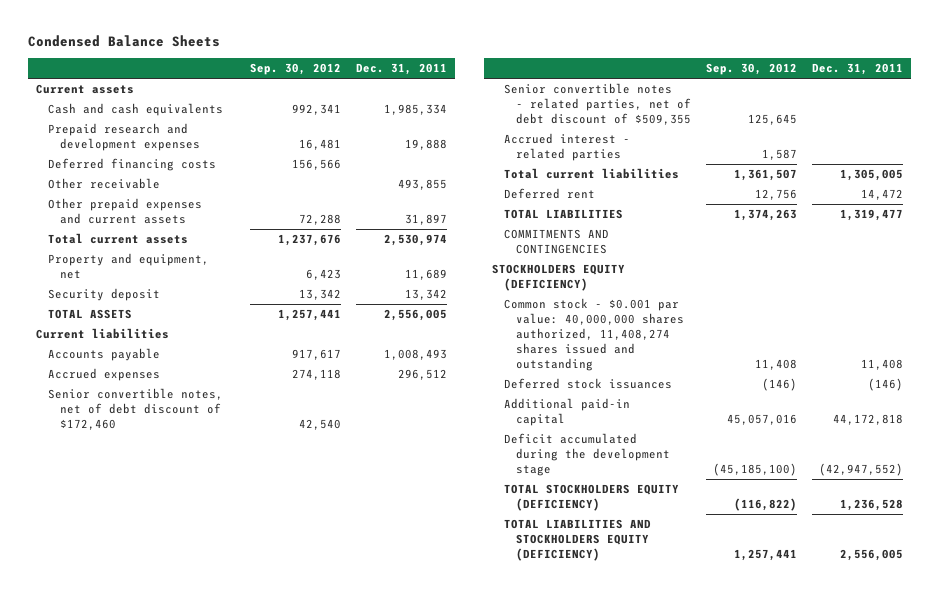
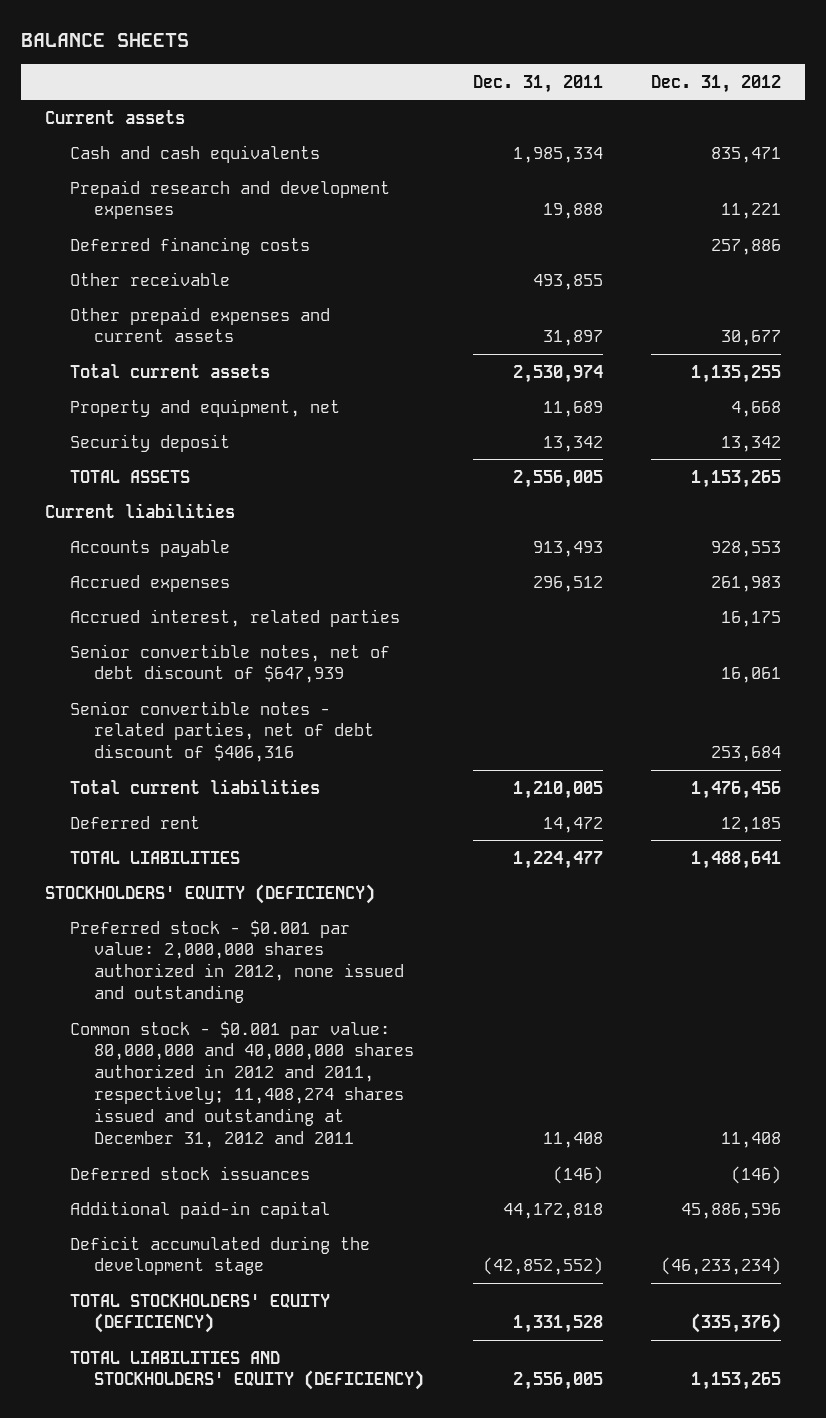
- Condensed Balance Sheets
+ BALANCE SHEETS
- | Sep. 30, 2012 | Dec. 31, 2011
+ | Dec. 31, 2011 | Dec. 31, 2012
- Accounts payable | 917,617 | 1,008,493
+ Accounts payable | 913,493 | 928,553
- Senior convertible notes, net of debt discount of $172,460 | 42,540 |
- Senior convertible notes - related parties, net of debt discount of $509,355 | 125,645 |
- Accrued interest - related parties | 1,587 |
- Total current liabilities | 1,361,507 | 1,305,005
+ Accrued interest, related parties | | 16,175
+ Senior convertible notes, net of debt discount of $647,939 | | 16,061
+ Senior convertible notes - related parties, net of debt discount of $406,316 | | 253,684
+ Total current liabilities | 1,210,005 | 1,476,456
- TOTAL LIABILITIES | 1,374,263 | 1,319,477
- COMMITMENTS AND CONTINGENCIES
- STOCKHOLDERS EQUITY (DEFICIENCY)
- Common stock - $0.001 par value: 40,000,000 shares authorized, 11,408,274 shares issued and outstanding | 11,408 | 11,408
+ TOTAL LIABILITIES | 1,224,477 | 1,488,641
+ STOCKHOLDERS' EQUITY (DEFICIENCY)
+ Preferred stock - $0.001 par value: 2,000,000 shares authorized in 2012, none issued and outstanding
+ Common stock - $0.001 par value: 80,000,000 and 40,000,000 shares authorized in 2012 and 2011, respectively; 11,408,274 shares issued and outstanding at December 31, 2012 and 2011 | 11,408 | 11,408
- Deficit accumulated during the development stage | (45,185,100) | (42,947,552)
- TOTAL STOCKHOLDERS EQUITY (DEFICIENCY) | (116,822) | 1,236,528
- TOTAL LIABILITIES AND STOCKHOLDERS EQUITY (DEFICIENCY) | 1,257,441 | 2,556,005
+ Deficit accumulated during the development stage | (42,852,552) | (46,233,234)
+ TOTAL STOCKHOLDERS' EQUITY (DEFICIENCY) | 1,331,528 | (335,376)
+ TOTAL LIABILITIES AND STOCKHOLDERS' EQUITY (DEFICIENCY) | 2,556,005 | 1,153,265

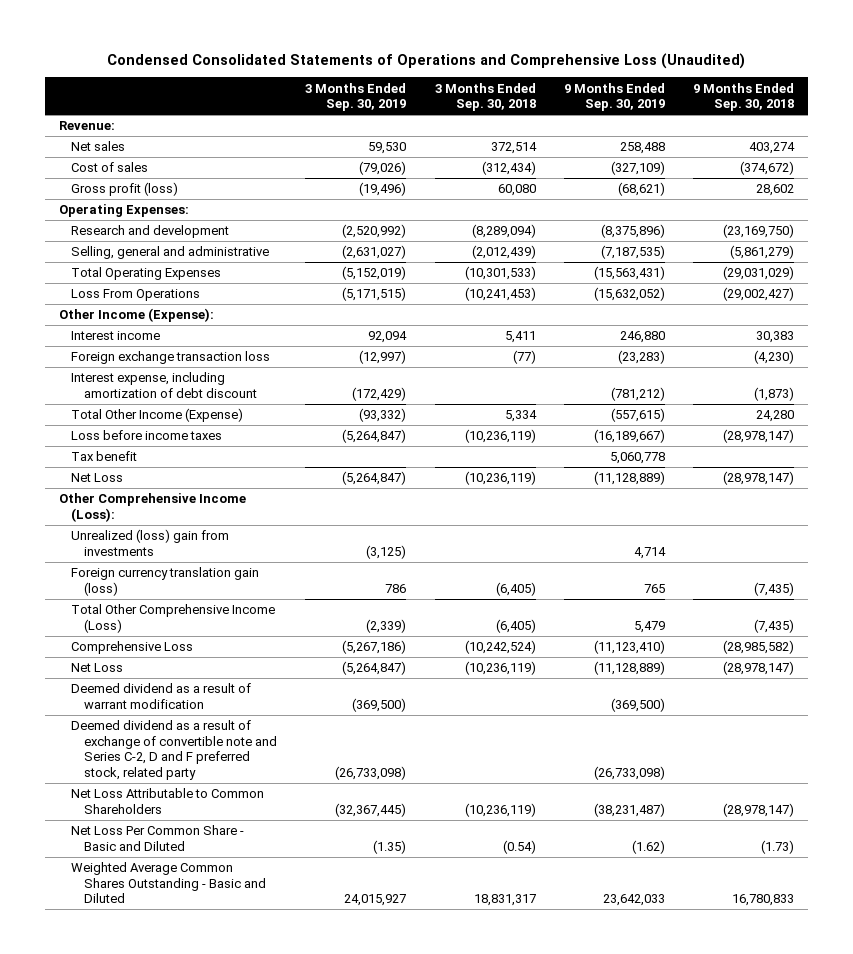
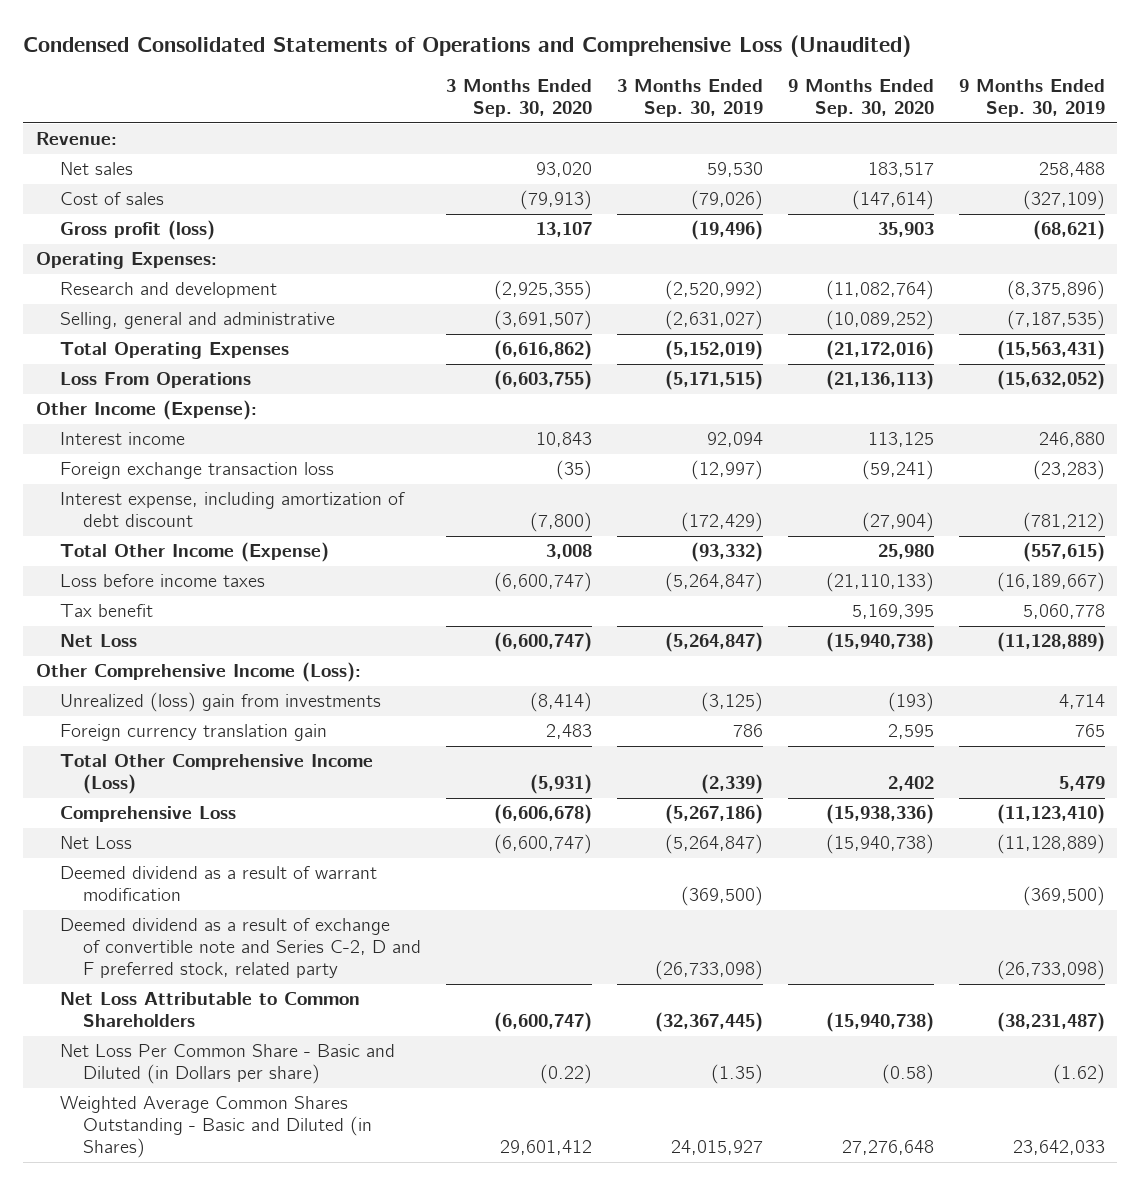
- | 3 Months Ended Sep. 30, 2019 | 3 Months Ended Sep. 30, 2018 | 9 Months Ended Sep. 30, 2019 | 9 Months Ended Sep. 30, 2018
+ | 3 Months Ended Sep. 30, 2020 | 3 Months Ended Sep. 30, 2019 | 9 Months Ended Sep. 30, 2020 | 9 Months Ended Sep. 30, 2019
- Foreign currency translation gain (loss) | 786 | (6,405) | 765 | (7,435)
+ Foreign currency translation gain | 2,483 | 786 | 2,595 | 765
- Net Loss Per Common Share - Basic and Diluted | (1.35) | (0.54) | (1.62) | (1.73)
- Weighted Average Common Shares Outstanding - Basic and Diluted | 24,015,927 | 18,831,317 | 23,642,033 | 16,780,833
+ Net Loss Per Common Share - Basic and Diluted (in Dollars per share) | (0.22) | (1.35) | (0.58) | (1.62)
+ Weighted Average Common Shares Outstanding - Basic and Diluted (in Shares) | 29,601,412 | 24,015,927 | 27,276,648 | 23,642,033

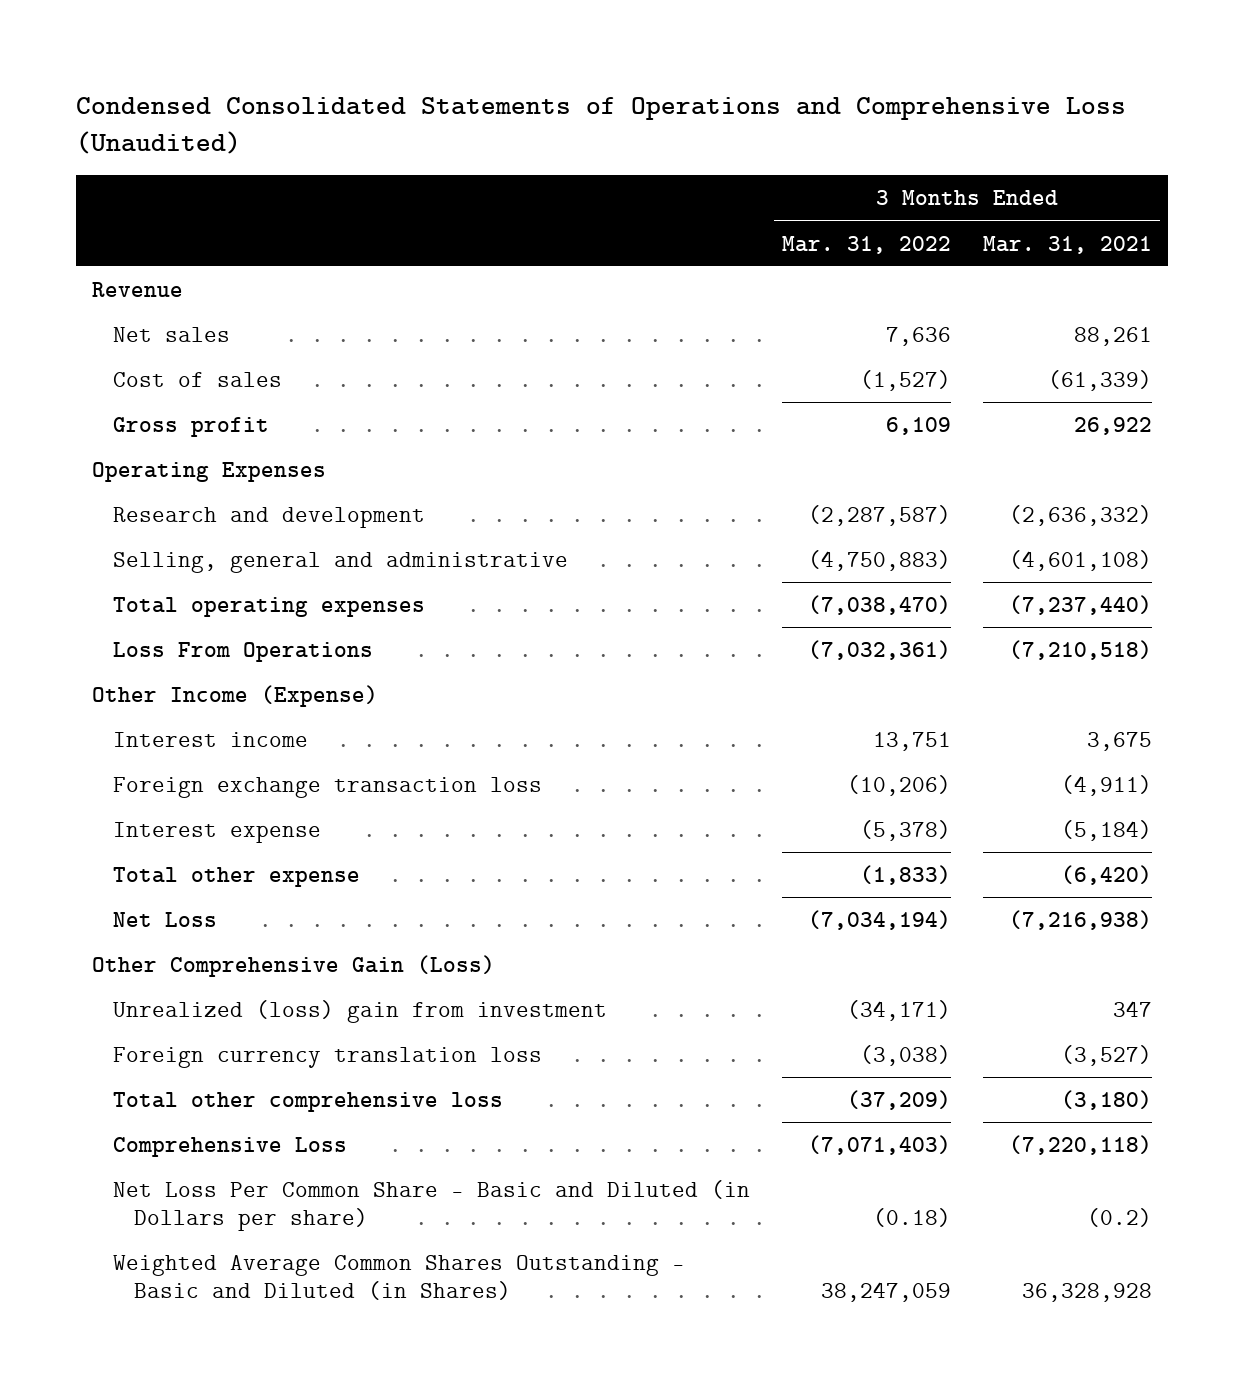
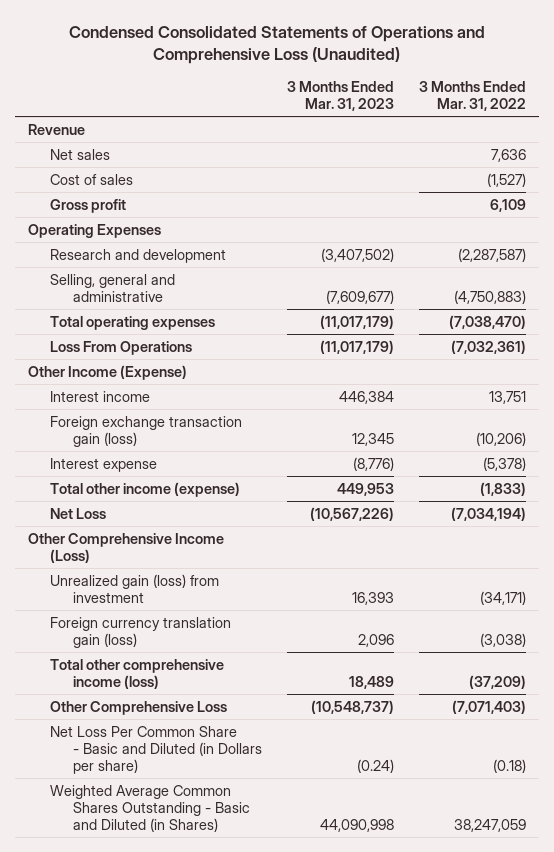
- | 3 Months Ended Mar. 31, 2022 | 3 Months Ended Mar. 31, 2021
+ | 3 Months Ended Mar. 31, 2023 | 3 Months Ended Mar. 31, 2022
- Foreign exchange transaction loss | (10,206) | (4,911)
+ Foreign exchange transaction gain (loss) | 12,345 | (10,206)
- Total other expense | (1,833) | (6,420)
+ Total other income (expense) | 449,953 | (1,833)
- Other Comprehensive Gain (Loss)
- Unrealized (loss) gain from investment | (34,171) | 347
- Foreign currency translation loss | (3,038) | (3,527)
- Total other comprehensive loss | (37,209) | (3,180)
- Comprehensive Loss | (7,071,403) | (7,220,118)
+ Other Comprehensive Income (Loss)
+ Unrealized gain (loss) from investment | 16,393 | (34,171)
+ Foreign currency translation gain (loss) | 2,096 | (3,038)
+ Total other comprehensive income (loss) | 18,489 | (37,209)
+ Other Comprehensive Loss | (10,548,737) | (7,071,403)

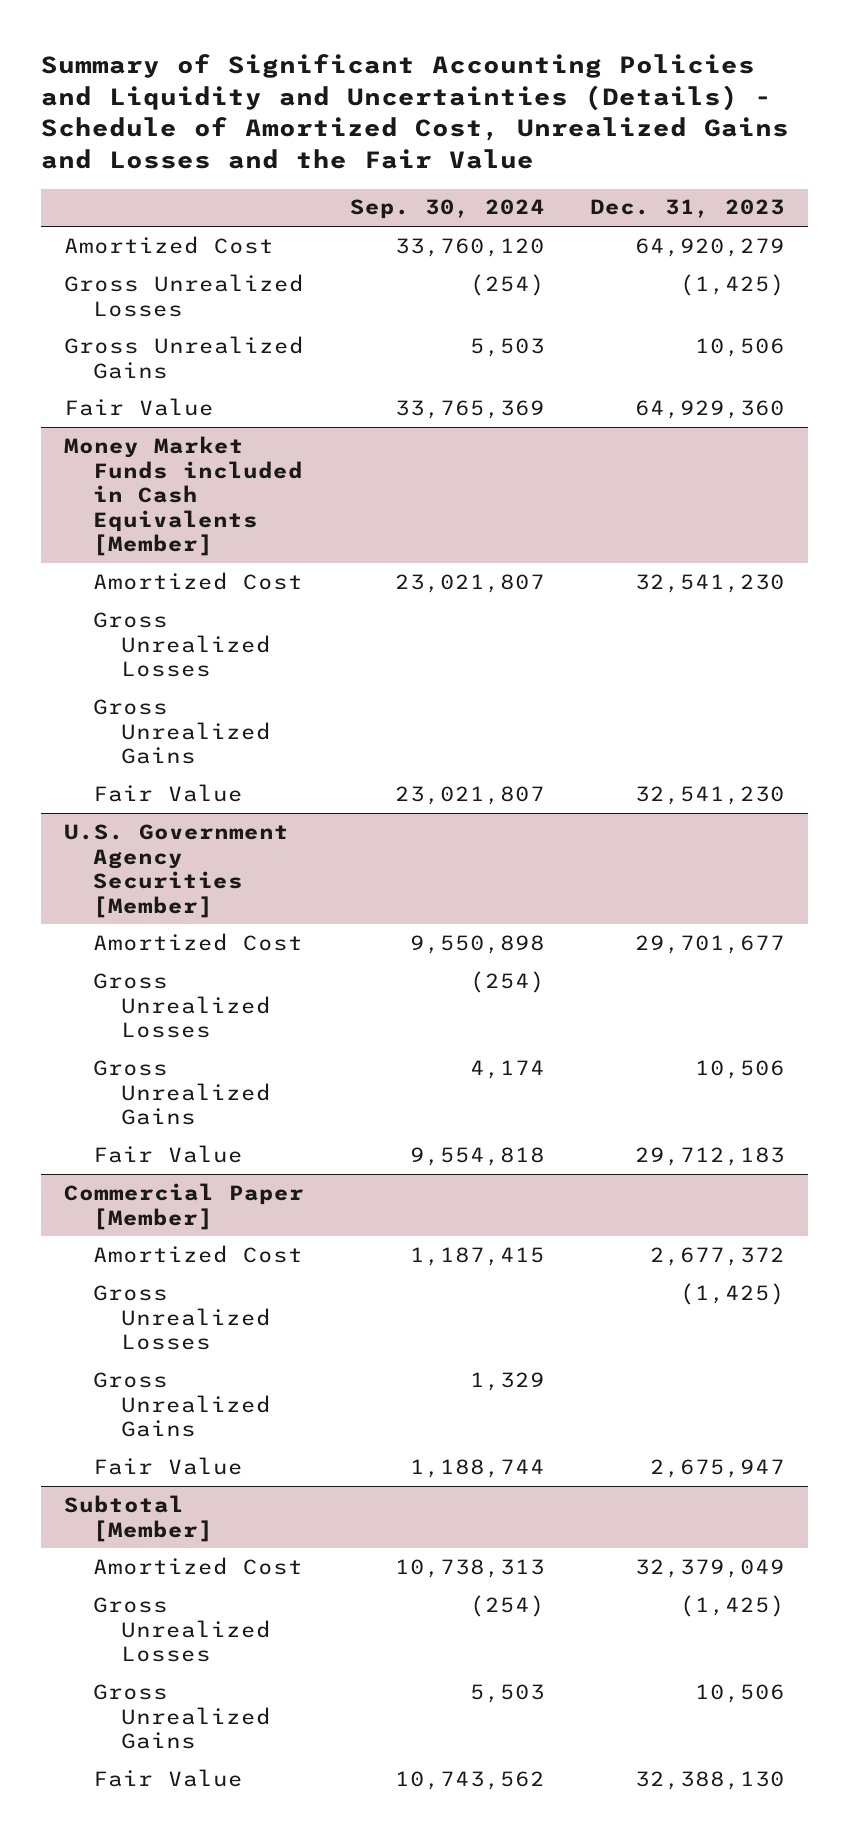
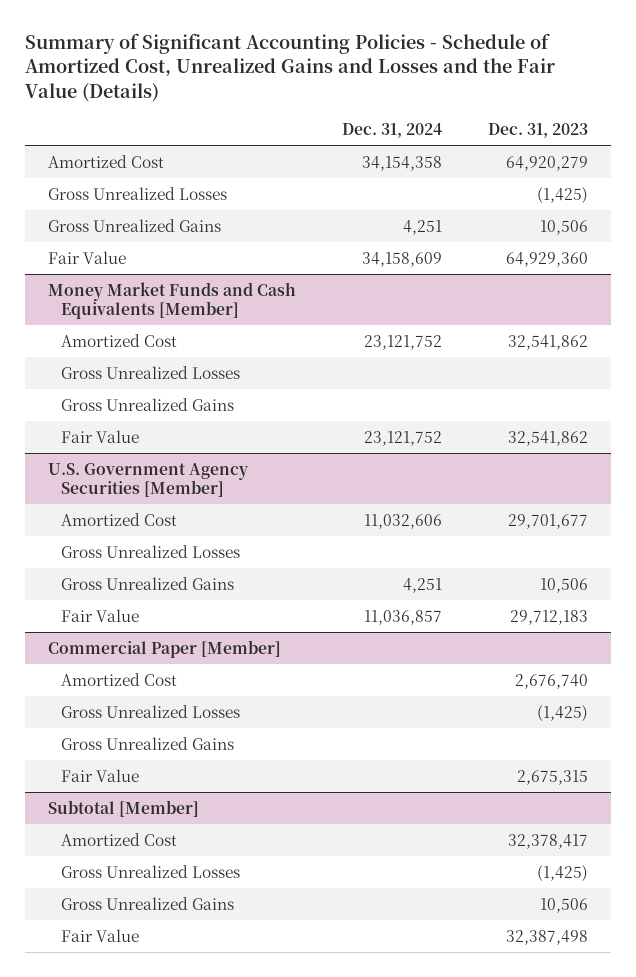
- Summary of Significant Accounting Policies and Liquidity and Uncertainties (Details) - Schedule of Amortized Cost, Unrealized Gains and Losses and the Fair Value
+ Summary of Significant Accounting Policies - Schedule of Amortized Cost, Unrealized Gains and Losses and the Fair Value (Details)
- | Sep. 30, 2024 | Dec. 31, 2023
+ | Dec. 31, 2024 | Dec. 31, 2023
- Money Market Funds included in Cash Equivalents [Member]
- Amortized Cost | 23,021,807 | 32,541,230
+ Money Market Funds and Cash Equivalents [Member]
+ Amortized Cost | 23,121,752 | 32,541,862
- Fair Value | 23,021,807 | 32,541,230
+ Fair Value | 23,121,752 | 32,541,862
@ Commercial Paper [Member]
- Amortized Cost | 1,187,415 | 2,677,372
+ Amortized Cost | | 2,676,740
- Fair Value | 1,188,744 | 2,675,947
+ Fair Value | | 2,675,315
@ Subtotal [Member]
- Amortized Cost | 10,738,313 | 32,379,049
+ Amortized Cost | | 32,378,417
- Fair Value | 10,743,562 | 32,388,130
+ Fair Value | | 32,387,498

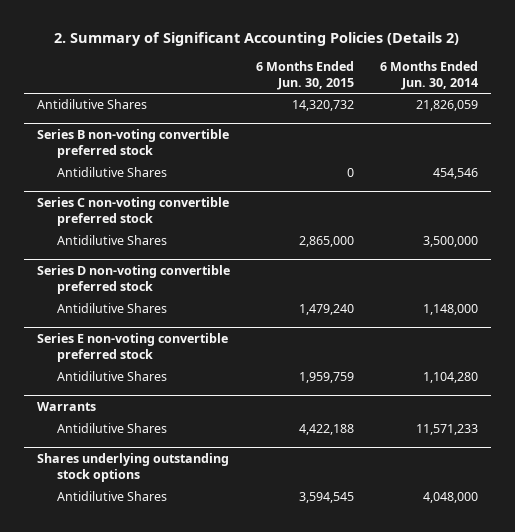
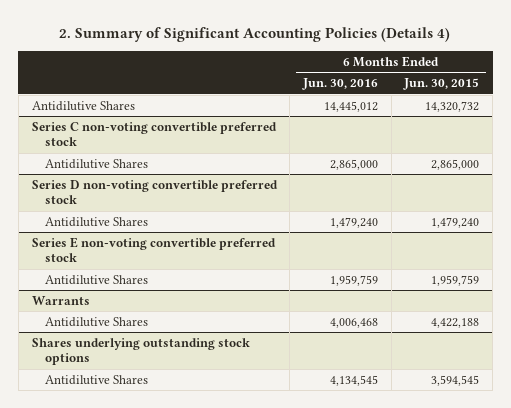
- 2. Summary of Significant Accounting Policies (Details 2)
+ 2. Summary of Significant Accounting Policies (Details 4)
- | 6 Months Ended Jun. 30, 2015 | 6 Months Ended Jun. 30, 2014
+ | 6 Months Ended Jun. 30, 2016 | 6 Months Ended Jun. 30, 2015
- Series B non-voting convertible preferred stock
- Antidilutive Shares | 0 | 454,546

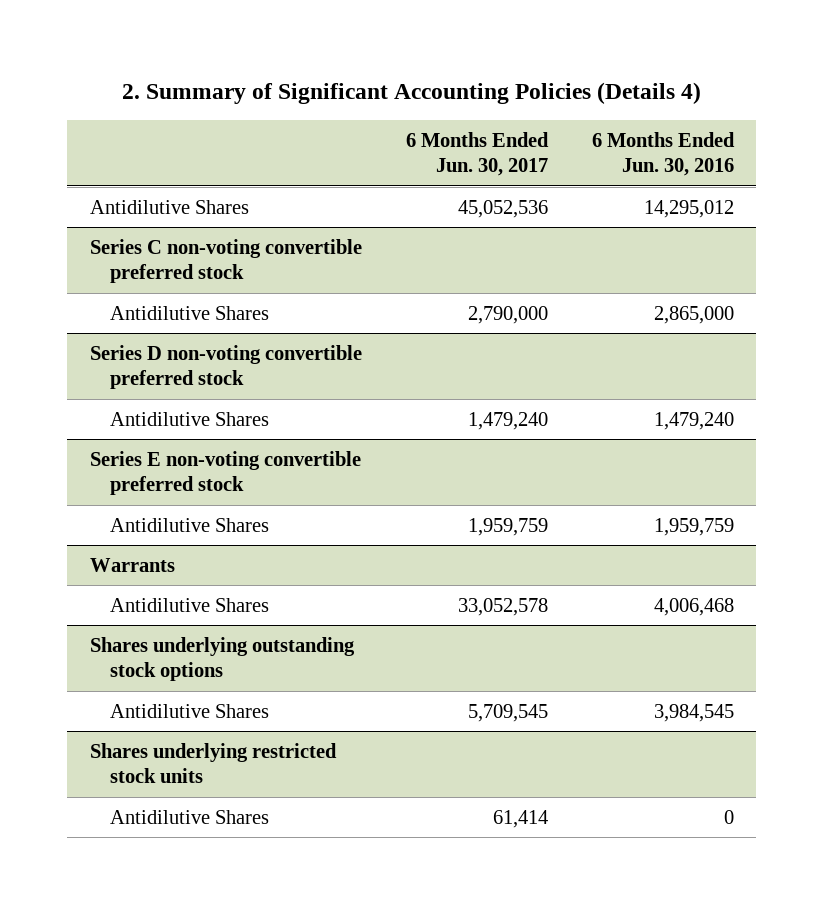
- | 6 Months Ended Jun. 30, 2016 | 6 Months Ended Jun. 30, 2015
+ | 6 Months Ended Jun. 30, 2017 | 6 Months Ended Jun. 30, 2016
- Antidilutive Shares | 14,445,012 | 14,320,732
+ Antidilutive Shares | 45,052,536 | 14,295,012
@ Shares underlying outstanding stock options
- Antidilutive Shares | 4,134,545 | 3,594,545
+ Antidilutive Shares | 5,709,545 | 3,984,545
+ Shares underlying restricted stock units
+ Antidilutive Shares | 61,414 | 0

